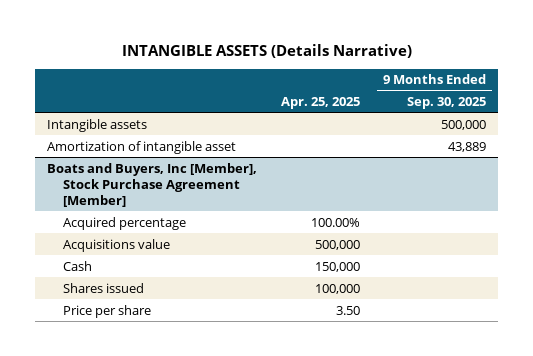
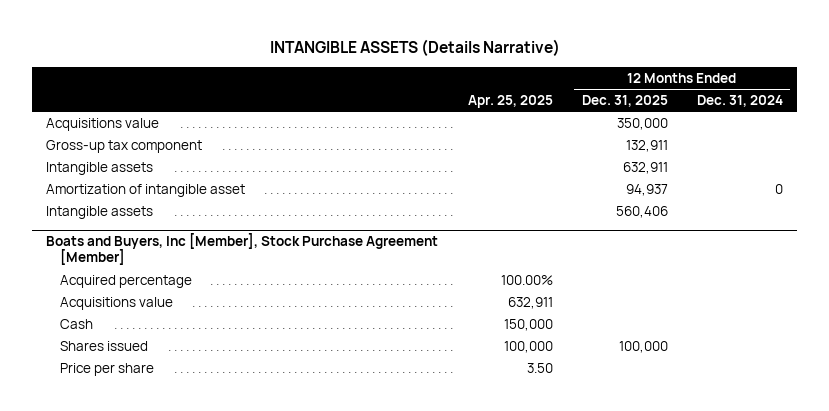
- | Apr. 25, 2025 | 9 Months Ended Sep. 30, 2025
+ | Apr. 25, 2025 | 12 Months Ended Dec. 31, 2025 | 12 Months Ended Dec. 31, 2024
+ Acquisitions value | | 350,000 |
+ Gross-up tax component | | 132,911 |
+ Intangible assets | | 560,406 |
@ Boats and Buyers, Inc [Member], Stock Purchase Agreement [Member]
- Acquisitions value | 500,000 |
+ Acquisitions value | 632,911 | |

